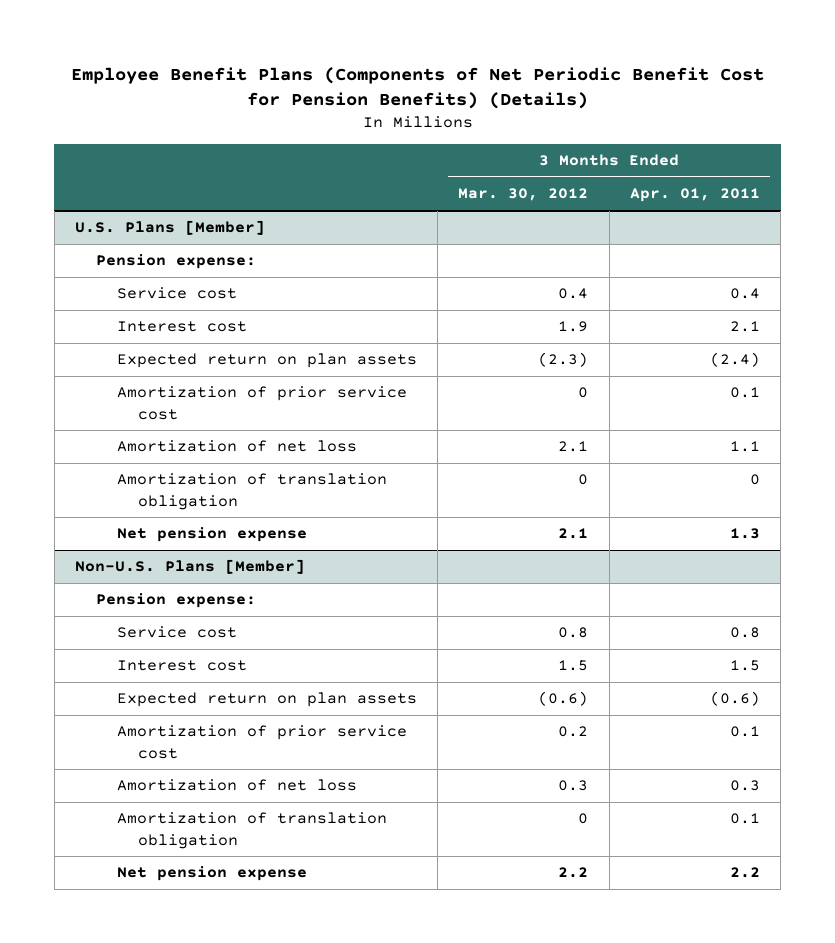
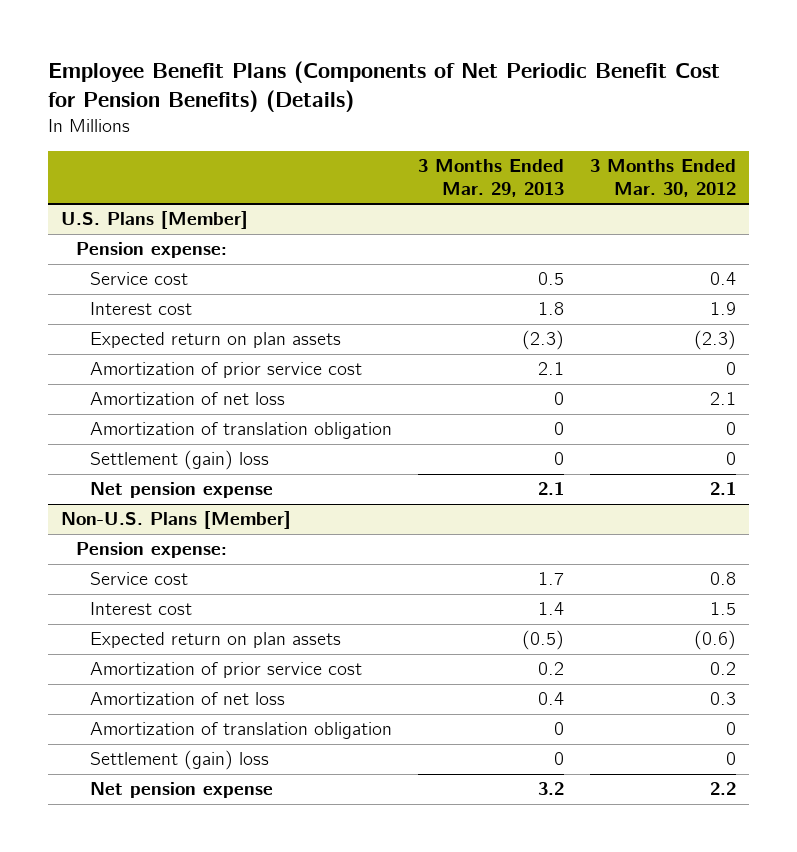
- | 3 Months Ended Mar. 30, 2012 | 3 Months Ended Apr. 01, 2011
+ | 3 Months Ended Mar. 29, 2013 | 3 Months Ended Mar. 30, 2012
@ U.S. Plans [Member]
+ Settlement (gain) loss | 0 | 0
@ Non-U.S. Plans [Member]
+ Settlement (gain) loss | 0 | 0

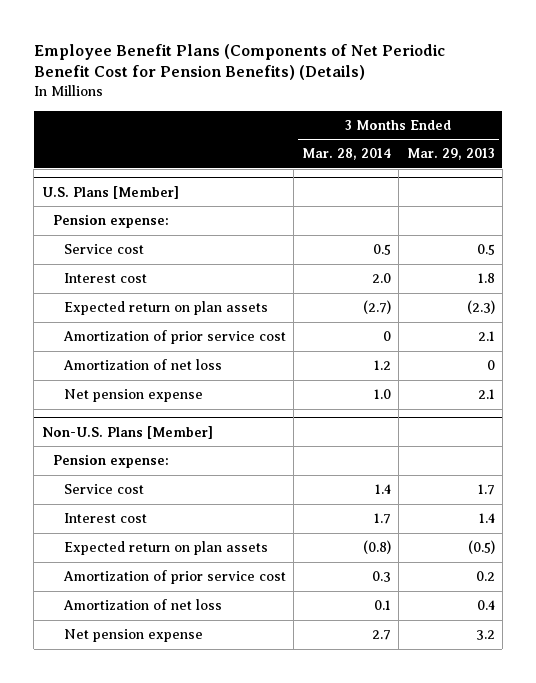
- | 3 Months Ended Mar. 29, 2013 | 3 Months Ended Mar. 30, 2012
+ | 3 Months Ended Mar. 28, 2014 | 3 Months Ended Mar. 29, 2013
@ U.S. Plans [Member]
- Amortization of translation obligation | 0 | 0
- Settlement (gain) loss | 0 | 0
@ Non-U.S. Plans [Member]
- Amortization of translation obligation | 0 | 0
- Settlement (gain) loss | 0 | 0

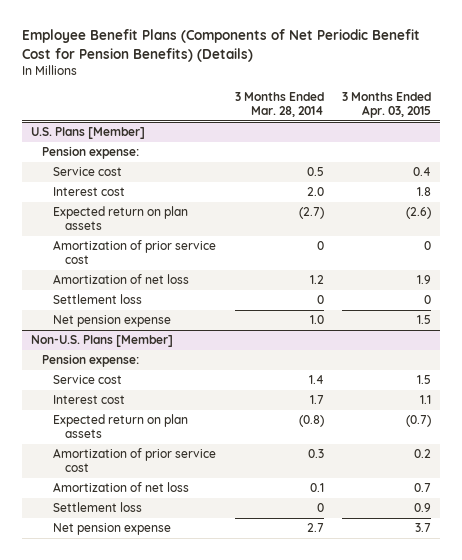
- | 3 Months Ended Mar. 28, 2014 | 3 Months Ended Mar. 29, 2013
+ | 3 Months Ended Mar. 28, 2014 | 3 Months Ended Apr. 03, 2015
@ U.S. Plans [Member]
+ Settlement loss | 0 | 0
@ Non-U.S. Plans [Member]
+ Settlement loss | 0 | 0.9

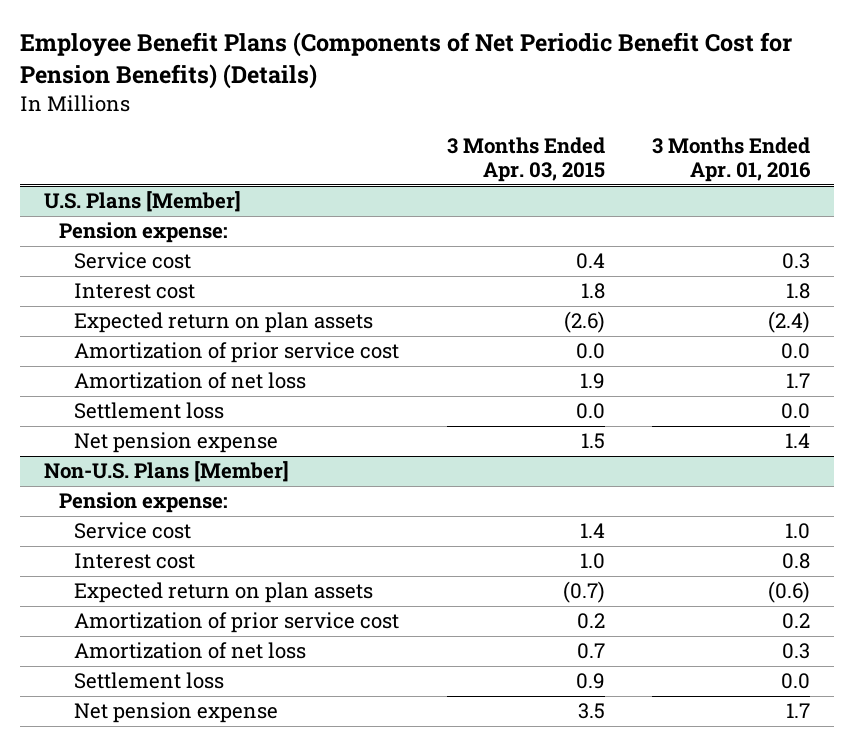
- | 3 Months Ended Mar. 28, 2014 | 3 Months Ended Apr. 03, 2015
+ | 3 Months Ended Apr. 03, 2015 | 3 Months Ended Apr. 01, 2016
@ U.S. Plans [Member]
- Amortization of prior service cost | 0 | 0
+ Amortization of prior service cost | 0.0 | 0.0
- Settlement loss | 0 | 0
+ Settlement loss | 0.0 | 0.0
@ Non-U.S. Plans [Member]
- Service cost | 1.4 | 1.5
- Interest cost | 1.7 | 1.1
+ Service cost | 1.4 | 1.0
+ Interest cost | 1.0 | 0.8
- Net pension expense | 2.7 | 3.7
+ Net pension expense | 3.5 | 1.7

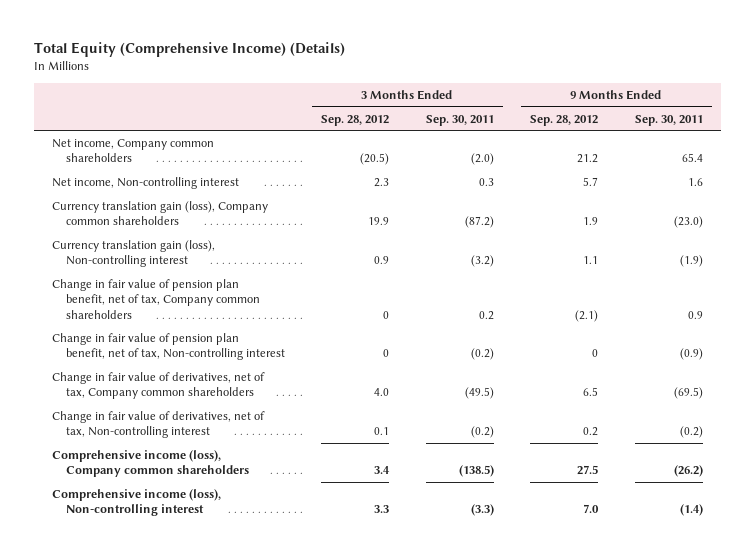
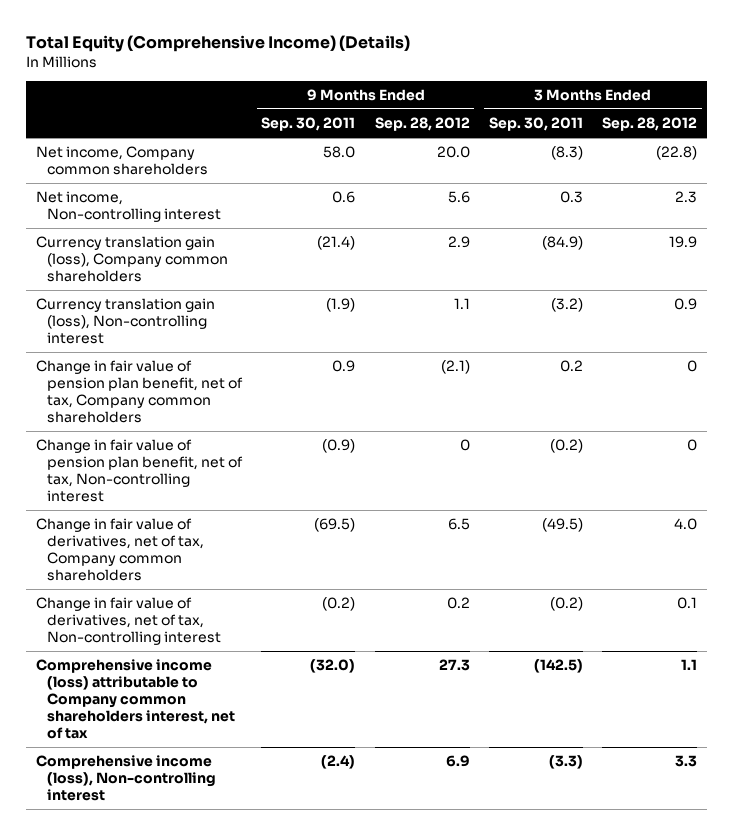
- | 3 Months Ended Sep. 28, 2012 | 3 Months Ended Sep. 30, 2011 | 9 Months Ended Sep. 28, 2012 | 9 Months Ended Sep. 30, 2011
+ | 9 Months Ended Sep. 30, 2011 | 9 Months Ended Sep. 28, 2012 | 3 Months Ended Sep. 30, 2011 | 3 Months Ended Sep. 28, 2012
- Net income, Company common shareholders | (20.5) | (2.0) | 21.2 | 65.4
- Net income, Non-controlling interest | 2.3 | 0.3 | 5.7 | 1.6
- Currency translation gain (loss), Company common shareholders | 19.9 | (87.2) | 1.9 | (23.0)
+ Net income, Company common shareholders | 58.0 | 20.0 | (8.3) | (22.8)
+ Net income, Non-controlling interest | 0.6 | 5.6 | 0.3 | 2.3
+ Currency translation gain (loss), Company common shareholders | (21.4) | 2.9 | (84.9) | 19.9
- Comprehensive income (loss), Company common shareholders | 3.4 | (138.5) | 27.5 | (26.2)
- Comprehensive income (loss), Non-controlling interest | 3.3 | (3.3) | 7.0 | (1.4)
+ Comprehensive income (loss) attributable to Company common shareholders interest, net of tax | (32.0) | 27.3 | (142.5) | 1.1
+ Comprehensive income (loss), Non-controlling interest | (2.4) | 6.9 | (3.3) | 3.3

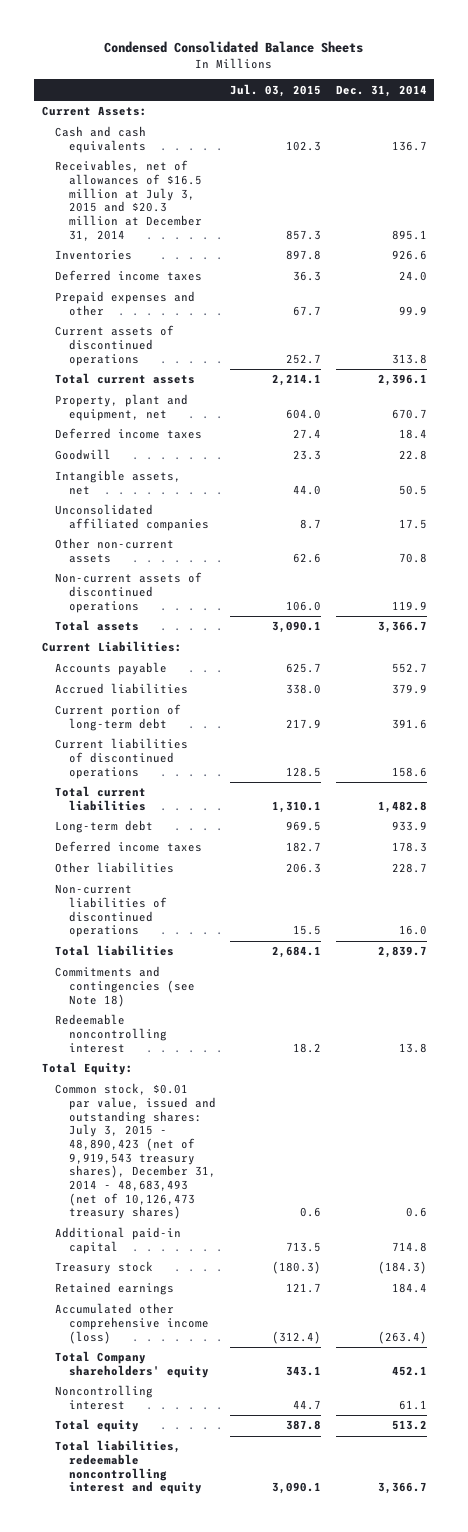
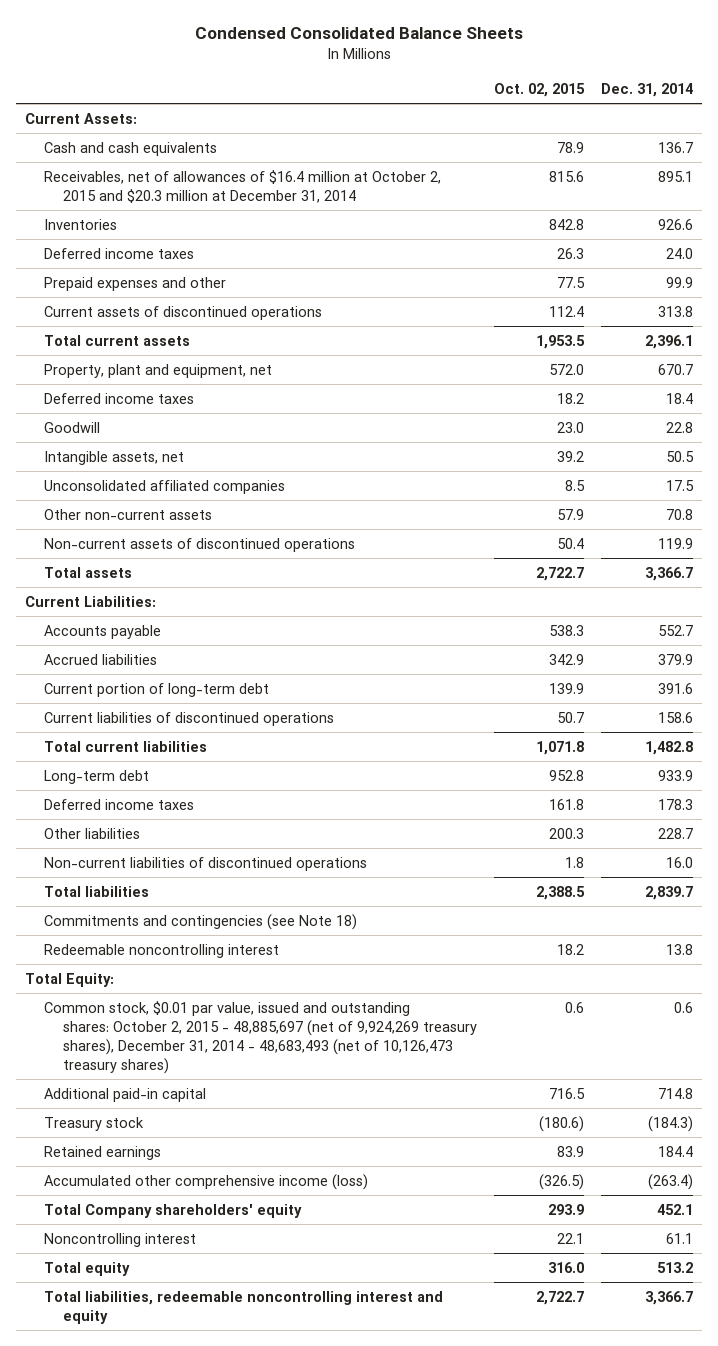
- | Jul. 03, 2015 | Dec. 31, 2014
+ | Oct. 02, 2015 | Dec. 31, 2014
- Receivables, net of allowances of $16.5 million at July 3, 2015 and $20.3 million at December 31, 2014 | 857.3 | 895.1
+ Receivables, net of allowances of $16.4 million at October 2, 2015 and $20.3 million at December 31, 2014 | 815.6 | 895.1
- Common stock, $0.01 par value, issued and outstanding shares: July 3, 2015 - 48,890,423 (net of 9,919,543 treasury shares), December 31, 2014 - 48,683,493 (net of 10,126,473 treasury shares) | 0.6 | 0.6
+ Common stock, $0.01 par value, issued and outstanding shares: October 2, 2015 - 48,885,697 (net of 9,924,269 treasury shares), December 31, 2014 - 48,683,493 (net of 10,126,473 treasury shares) | 0.6 | 0.6

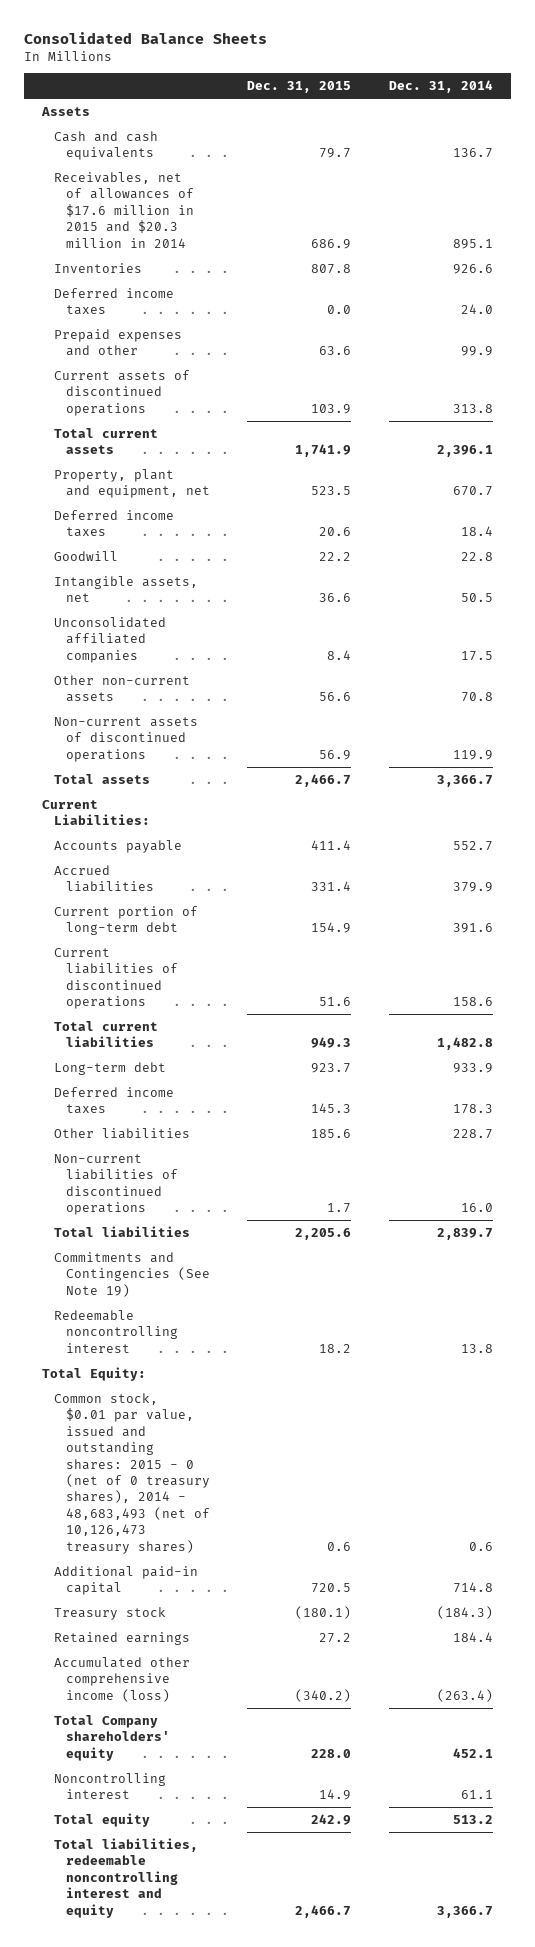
- Condensed Consolidated Balance Sheets
+ Consolidated Balance Sheets
- | Oct. 02, 2015 | Dec. 31, 2014
+ | Dec. 31, 2015 | Dec. 31, 2014
- Current Assets:
+ Assets
- Receivables, net of allowances of $16.4 million at October 2, 2015 and $20.3 million at December 31, 2014 | 815.6 | 895.1
+ Receivables, net of allowances of $17.6 million in 2015 and $20.3 million in 2014 | 686.9 | 895.1
- Commitments and contingencies (see Note 18)
+ Commitments and Contingencies (See Note 19)
- Common stock, $0.01 par value, issued and outstanding shares: October 2, 2015 - 48,885,697 (net of 9,924,269 treasury shares), December 31, 2014 - 48,683,493 (net of 10,126,473 treasury shares) | 0.6 | 0.6
+ Common stock, $0.01 par value, issued and outstanding shares: 2015 - 0 (net of 0 treasury shares), 2014 - 48,683,493 (net of 10,126,473 treasury shares) | 0.6 | 0.6

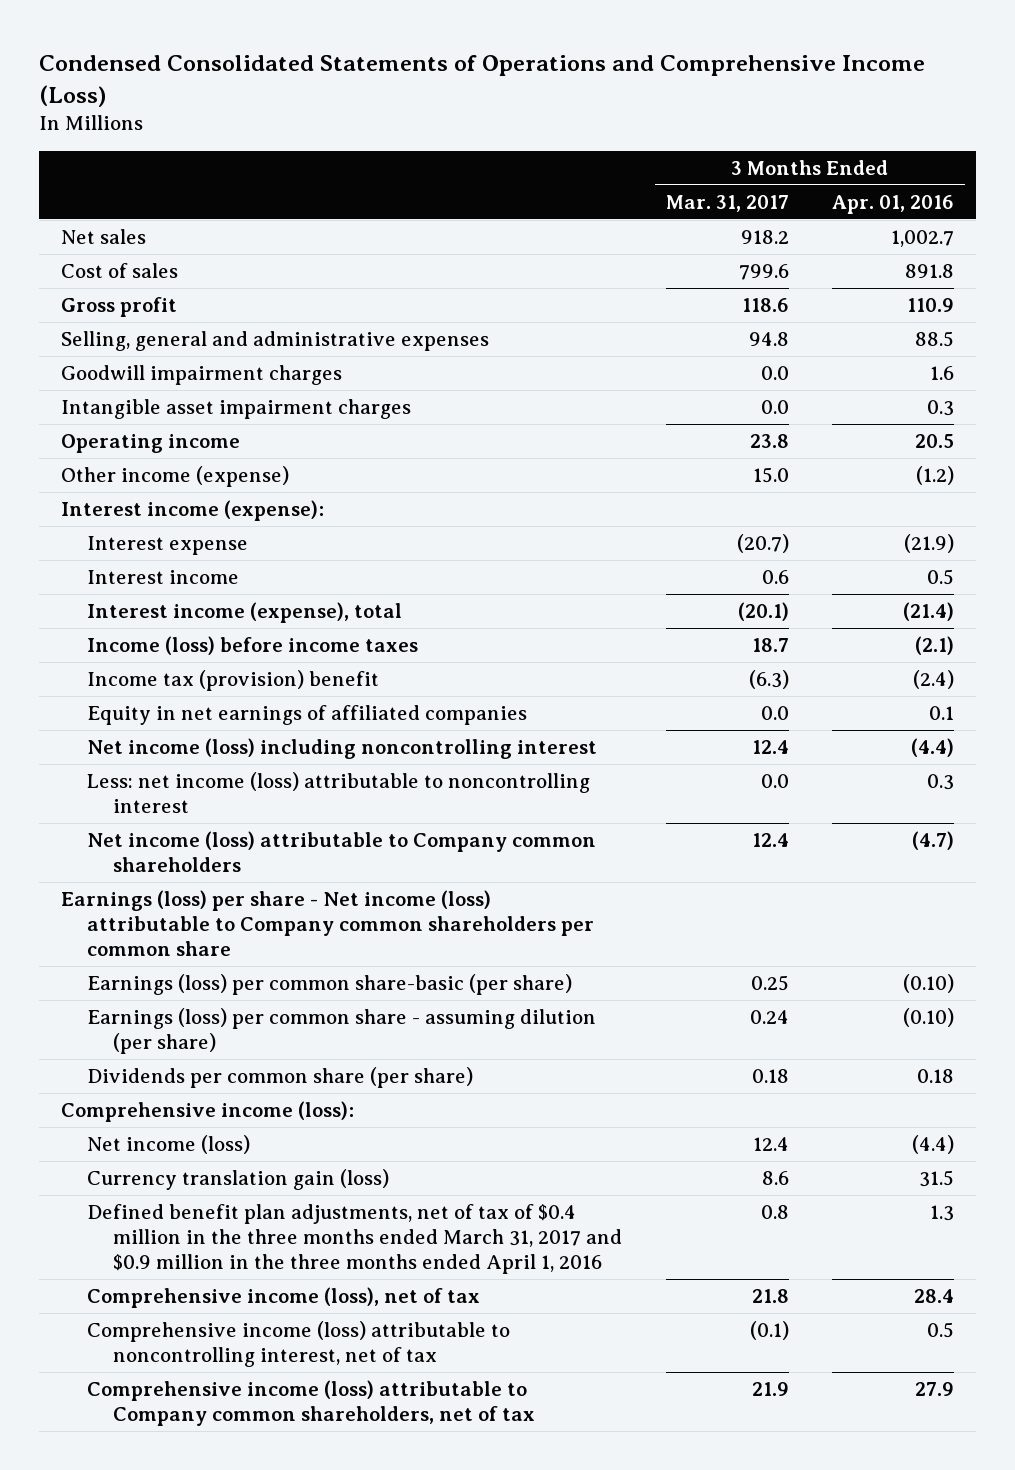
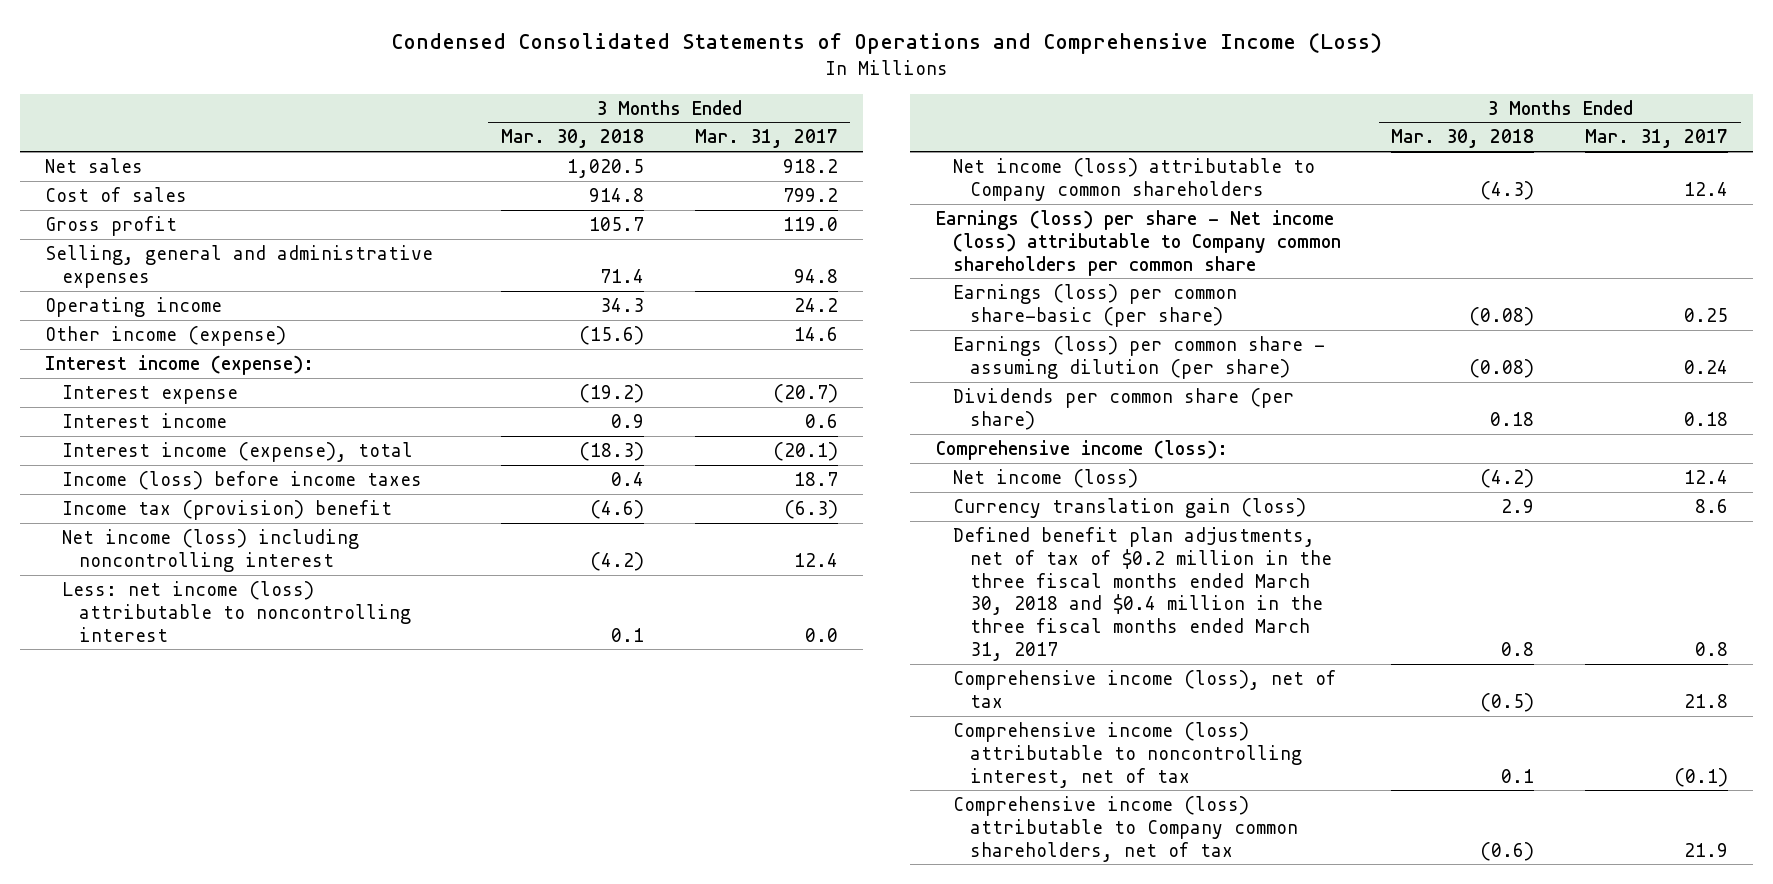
- | 3 Months Ended Mar. 31, 2017 | 3 Months Ended Apr. 01, 2016
+ | 3 Months Ended Mar. 30, 2018 | 3 Months Ended Mar. 31, 2017
- Cost of sales | 799.6 | 891.8
- Gross profit | 118.6 | 110.9
+ Cost of sales | 914.8 | 799.2
+ Gross profit | 105.7 | 119.0
- Goodwill impairment charges | 0.0 | 1.6
- Intangible asset impairment charges | 0.0 | 0.3
- Operating income | 23.8 | 20.5
- Other income (expense) | 15.0 | (1.2)
+ Operating income | 34.3 | 24.2
+ Other income (expense) | (15.6) | 14.6
- Equity in net earnings of affiliated companies | 0.0 | 0.1
- Defined benefit plan adjustments, net of tax of $0.4 million in the three months ended March 31, 2017 and $0.9 million in the three months ended April 1, 2016 | 0.8 | 1.3
+ Defined benefit plan adjustments, net of tax of $0.2 million in the three fiscal months ended March 30, 2018 and $0.4 million in the three fiscal months ended March 31, 2017 | 0.8 | 0.8

